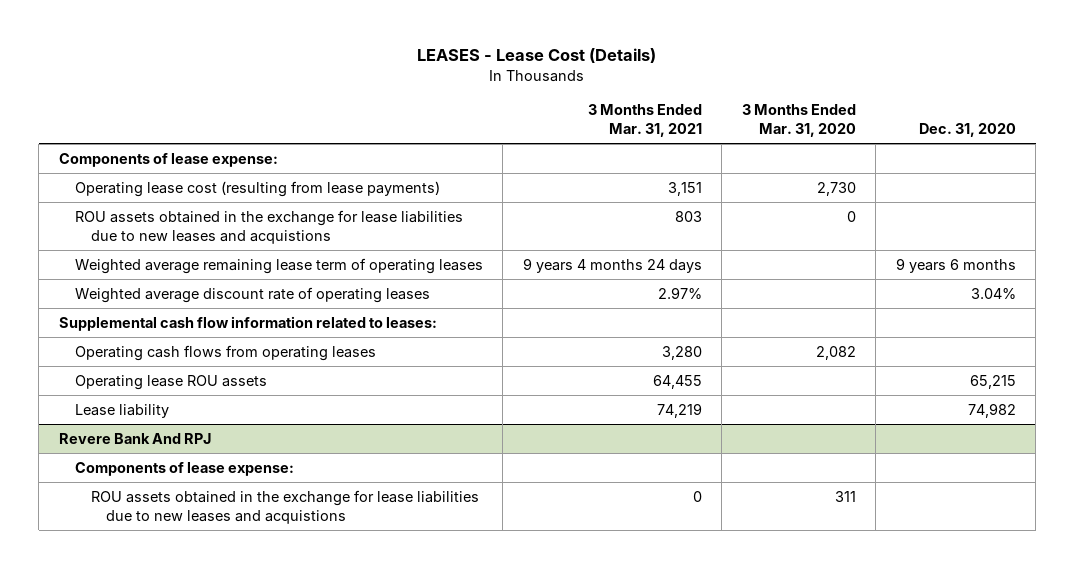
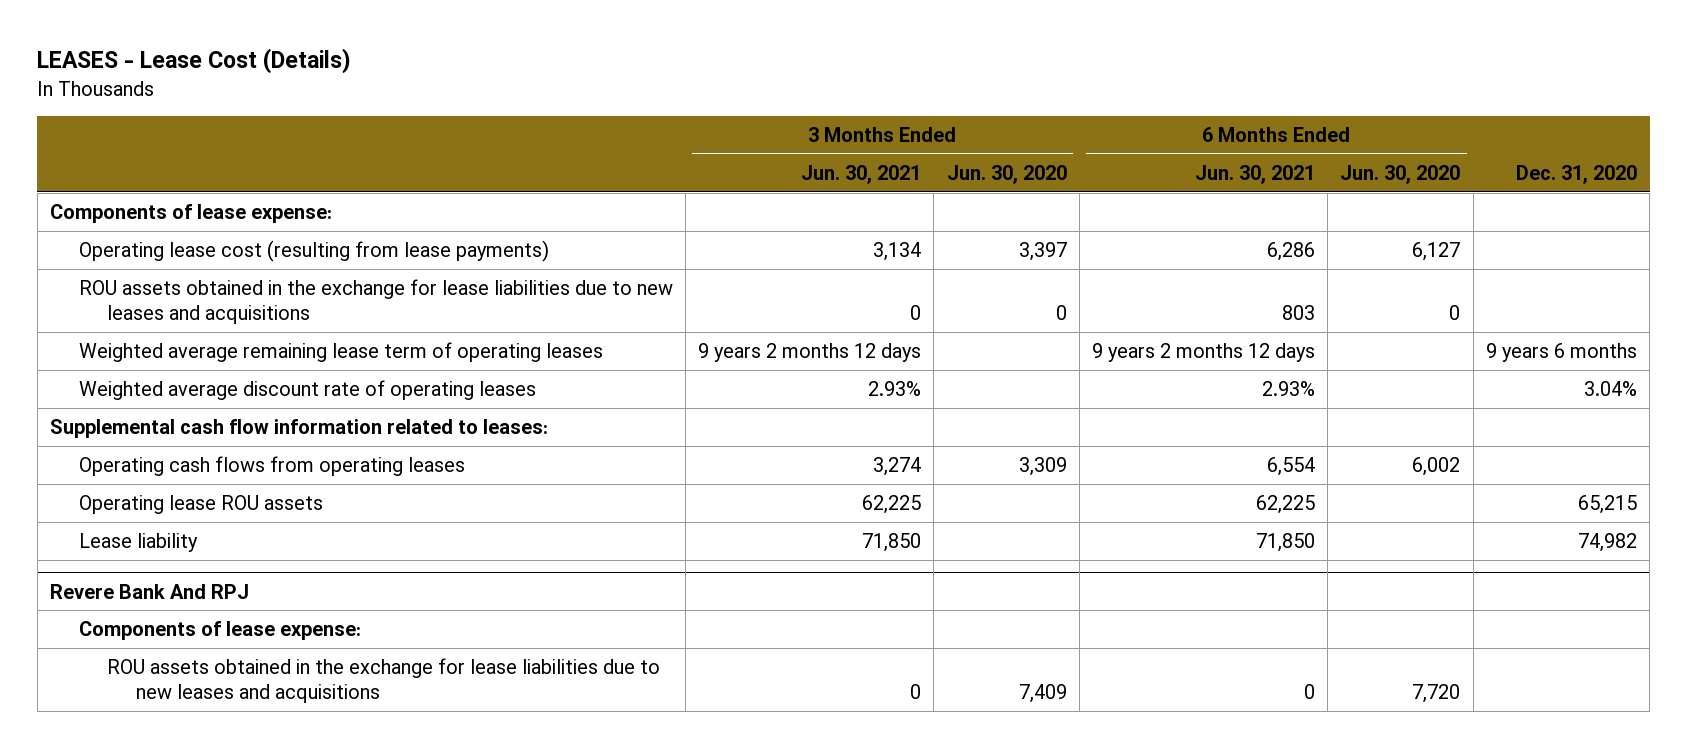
- | 3 Months Ended Mar. 31, 2021 | 3 Months Ended Mar. 31, 2020 | Dec. 31, 2020
+ | 3 Months Ended Jun. 30, 2021 | 3 Months Ended Jun. 30, 2020 | 6 Months Ended Jun. 30, 2021 | 6 Months Ended Jun. 30, 2020 | Dec. 31, 2020
- ROU assets obtained in the exchange for lease liabilities due to new leases and acquistions | 803 | 0 |
+ ROU assets obtained in the exchange for lease liabilities due to new leases and acquisitions | 0 | 0 | 803 | 0 |
@ Revere Bank And RPJ
- ROU assets obtained in the exchange for lease liabilities due to new leases and acquistions | 0 | 311 |
+ ROU assets obtained in the exchange for lease liabilities due to new leases and acquisitions | 0 | 7,409 | 0 | 7,720 |

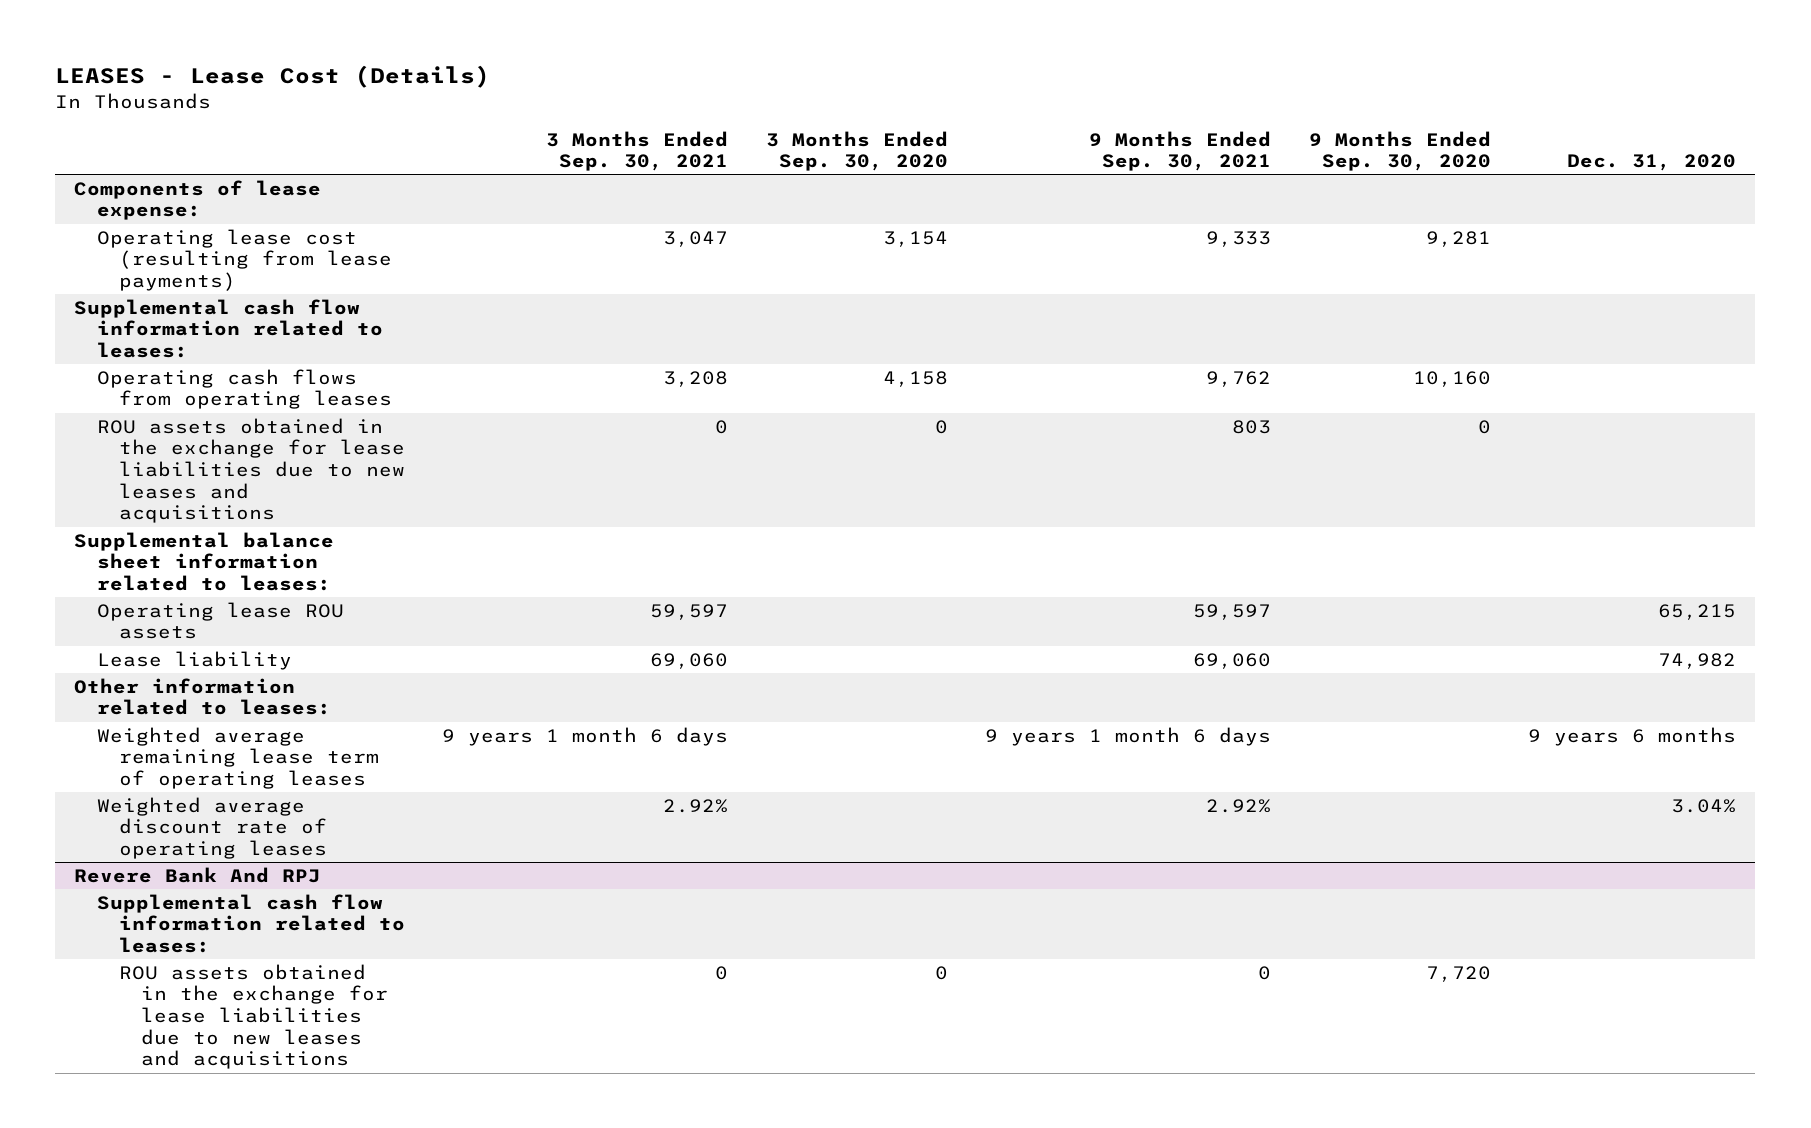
- | 3 Months Ended Jun. 30, 2021 | 3 Months Ended Jun. 30, 2020 | 6 Months Ended Jun. 30, 2021 | 6 Months Ended Jun. 30, 2020 | Dec. 31, 2020
+ | 3 Months Ended Sep. 30, 2021 | 3 Months Ended Sep. 30, 2020 | 9 Months Ended Sep. 30, 2021 | 9 Months Ended Sep. 30, 2020 | Dec. 31, 2020
moved down: ROU assets obtained in the exchange for lease liabilities due to new leases and acquisitions | 0 | 0 | 803 | 0 |
+ Supplemental balance sheet information related to leases:
+ Other information related to leases:
moved down: Weighted average remaining lease term of operating leases | 9 years 1 month 6 days | | 9 years 1 month 6 days | | 9 years 6 months
moved down: Weighted average discount rate of operating leases | 2.92% | | 2.92% | | 3.04%
@ Revere Bank And RPJ
- Components of lease expense:
+ Supplemental cash flow information related to leases:

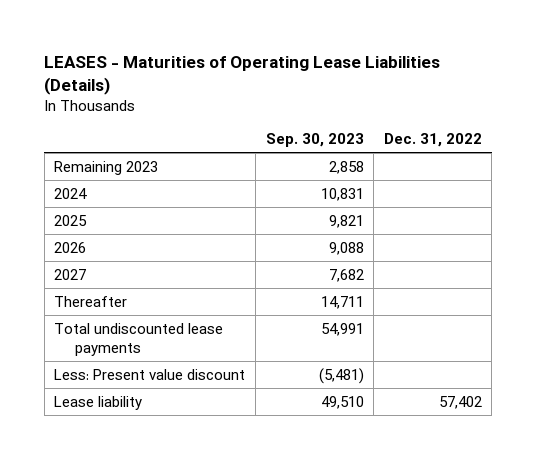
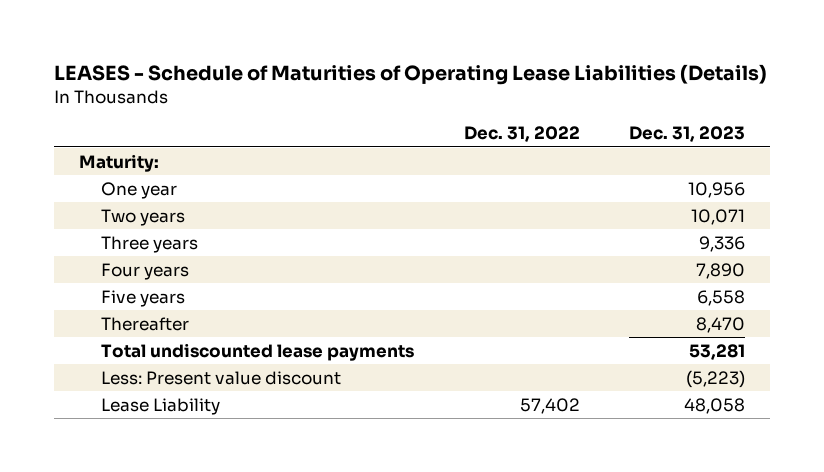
- LEASES - Maturities of Operating Lease Liabilities (Details)
+ LEASES - Schedule of Maturities of Operating Lease Liabilities (Details)
- | Sep. 30, 2023 | Dec. 31, 2022
+ | Dec. 31, 2022 | Dec. 31, 2023
- Remaining 2023 | 2,858 |
- 2024 | 10,831 |
- 2025 | 9,821 |
- 2026 | 9,088 |
- 2027 | 7,682 |
+ Maturity:
+ One year | | 10,956
+ Two years | | 10,071
+ Three years | | 9,336
+ Four years | | 7,890
+ Five years | | 6,558
- Lease liability | 49,510 | 57,402
+ Lease Liability | 57,402 | 48,058

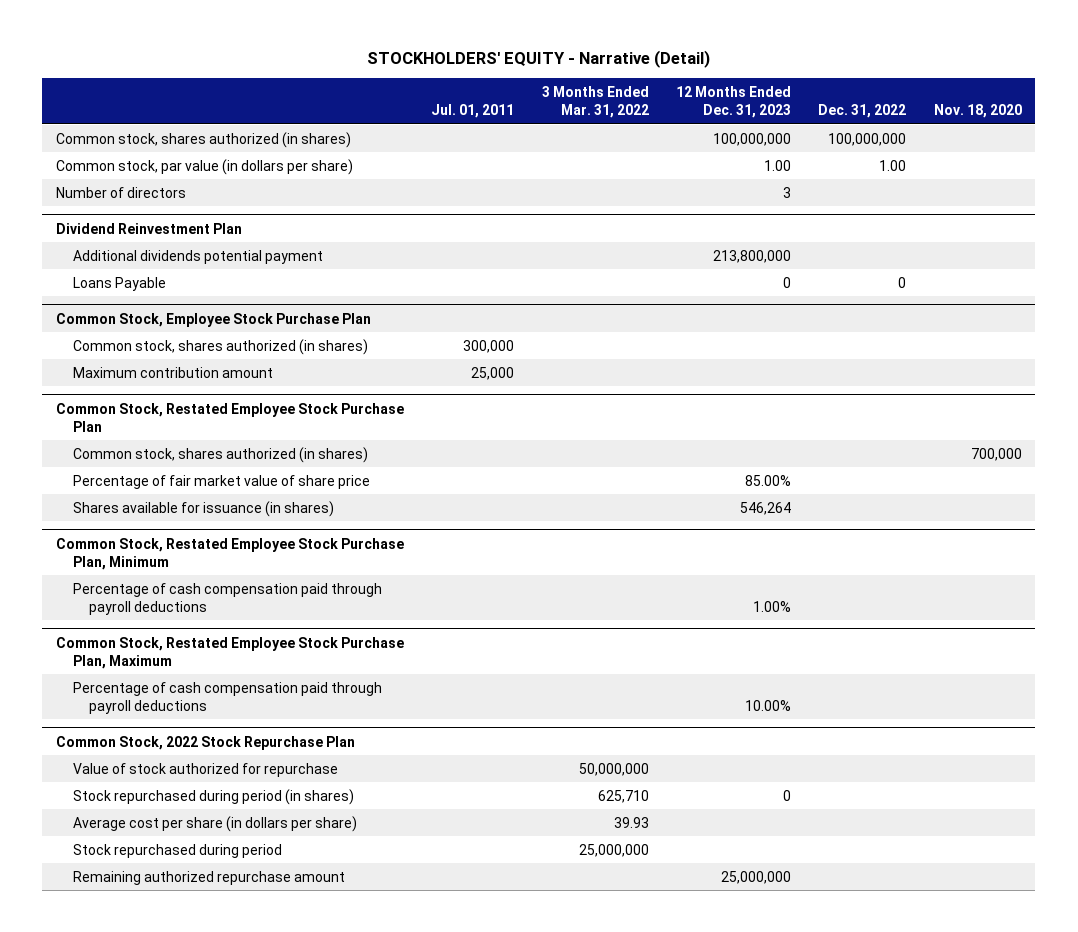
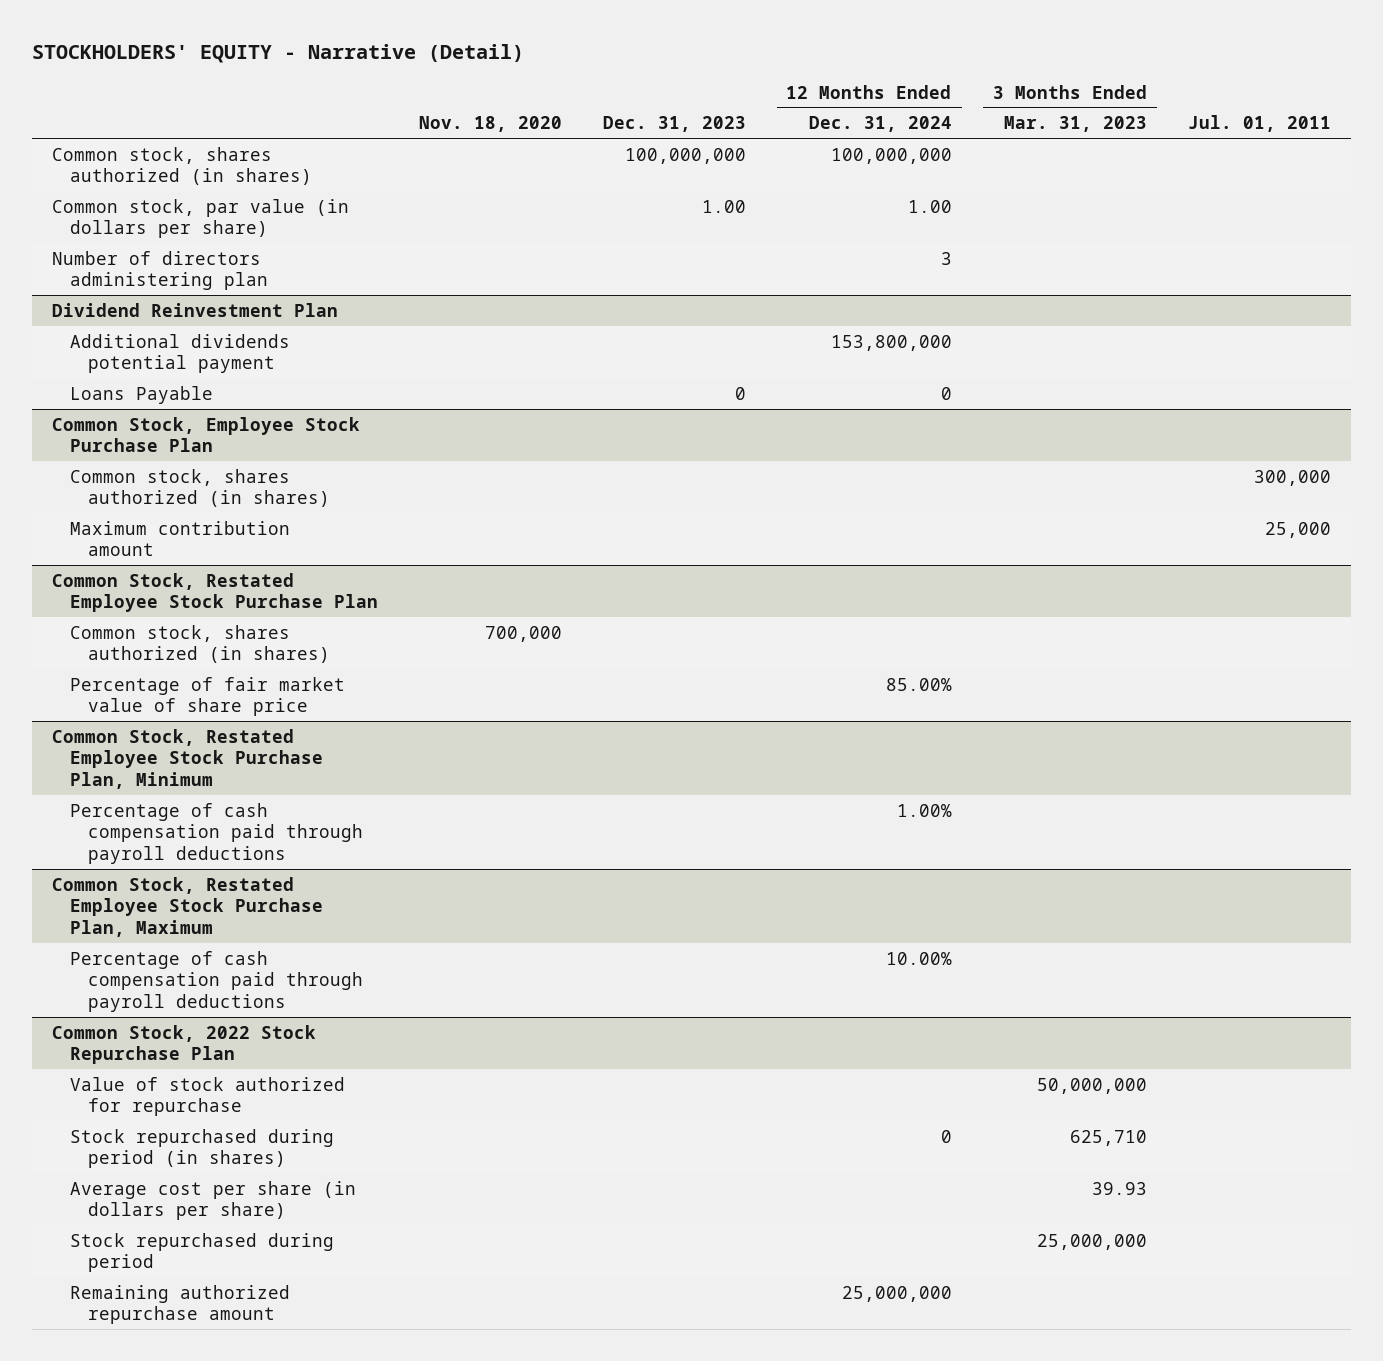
- | Jul. 01, 2011 | 3 Months Ended Mar. 31, 2022 | 12 Months Ended Dec. 31, 2023 | Dec. 31, 2022 | Nov. 18, 2020
+ | Nov. 18, 2020 | Dec. 31, 2023 | 12 Months Ended Dec. 31, 2024 | 3 Months Ended Mar. 31, 2023 | Jul. 01, 2011
- Number of directors | | | 3 | |
+ Number of directors administering plan | | | 3 | |
@ Common Stock, Restated Employee Stock Purchase Plan
- Shares available for issuance (in shares) | | | 546,264 | |

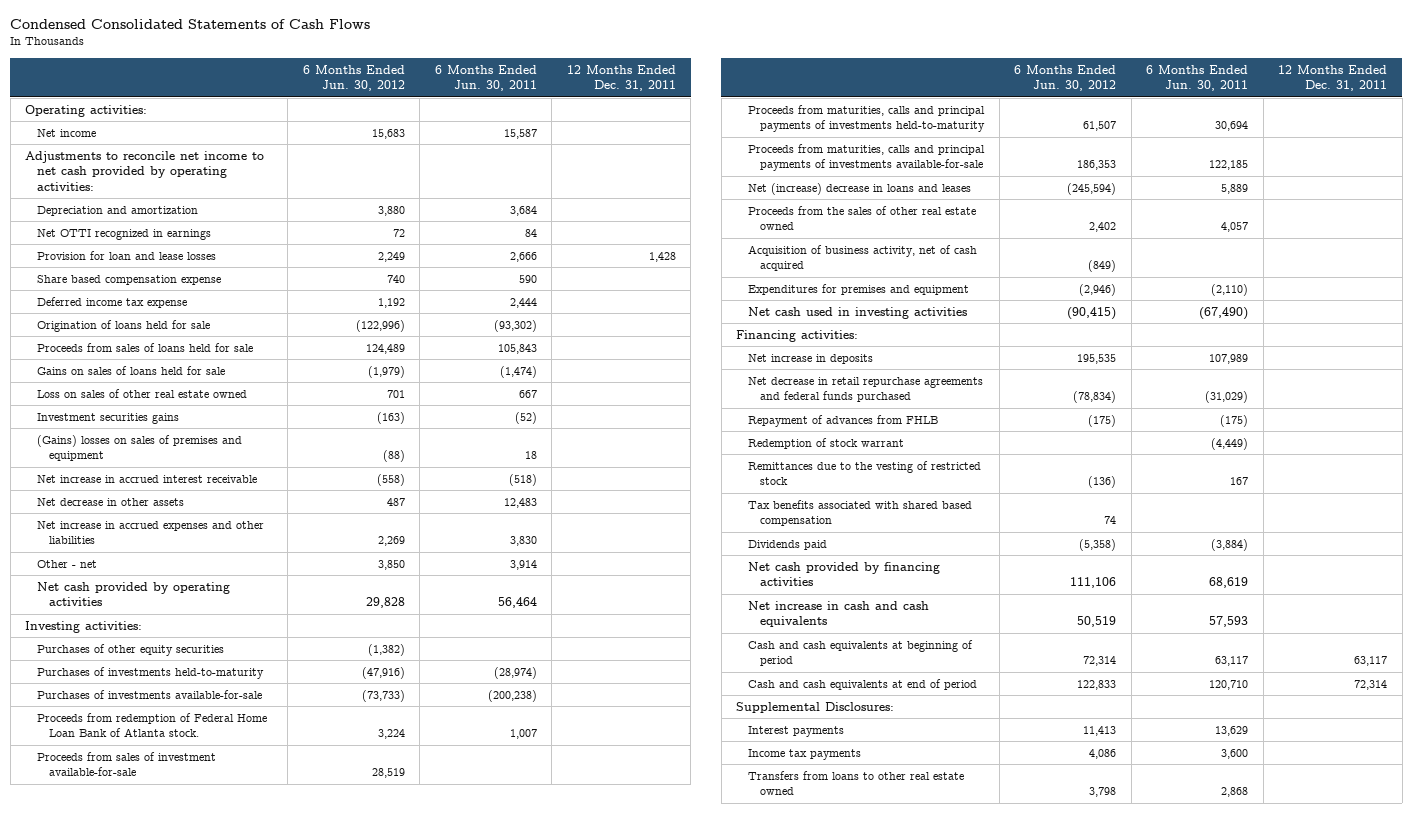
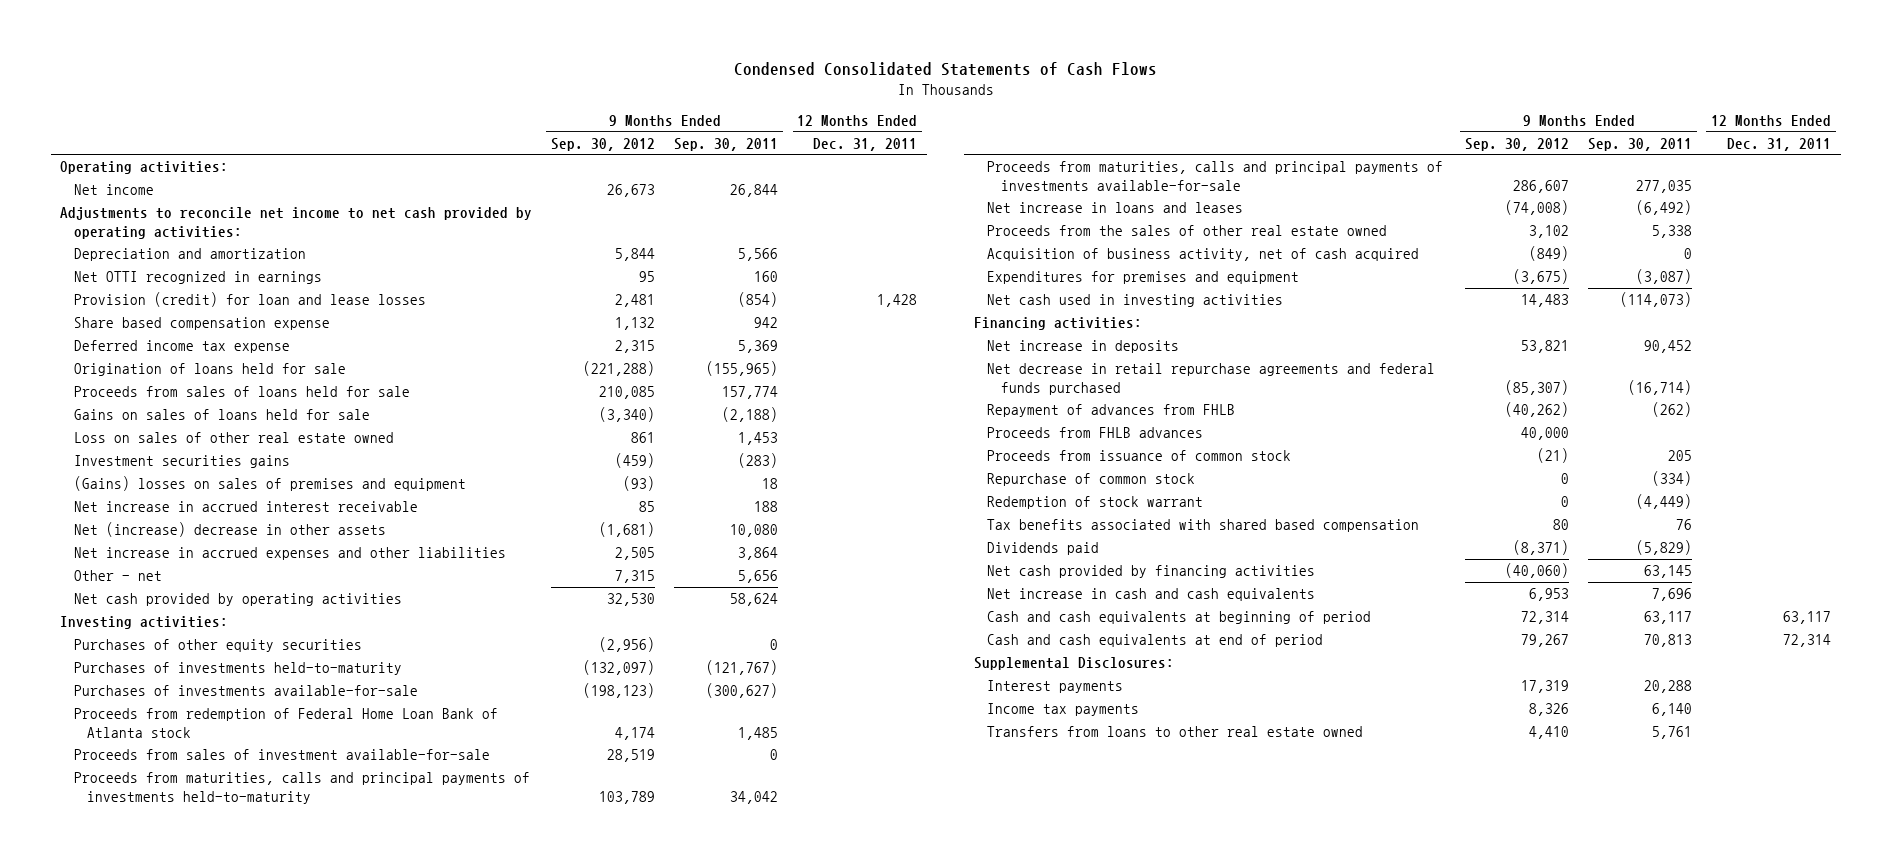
- | 6 Months Ended Jun. 30, 2012 | 6 Months Ended Jun. 30, 2011 | 12 Months Ended Dec. 31, 2011
+ | 9 Months Ended Sep. 30, 2012 | 9 Months Ended Sep. 30, 2011 | 12 Months Ended Dec. 31, 2011
- Provision for loan and lease losses | 2,249 | 2,666 | 1,428
+ Provision (credit) for loan and lease losses | 2,481 | (854) | 1,428
- Net decrease in other assets | 487 | 12,483 |
+ Net (increase) decrease in other assets | (1,681) | 10,080 |
- Proceeds from redemption of Federal Home Loan Bank of Atlanta stock. | 3,224 | 1,007 |
+ Proceeds from redemption of Federal Home Loan Bank of Atlanta stock | 4,174 | 1,485 |
- Net (increase) decrease in loans and leases | (245,594) | 5,889 |
+ Net increase in loans and leases | (74,008) | (6,492) |
+ Proceeds from FHLB advances | 40,000 | |
+ Proceeds from issuance of common stock | (21) | 205 |
+ Repurchase of common stock | 0 | (334) |
- Remittances due to the vesting of restricted stock | (136) | 167 |

